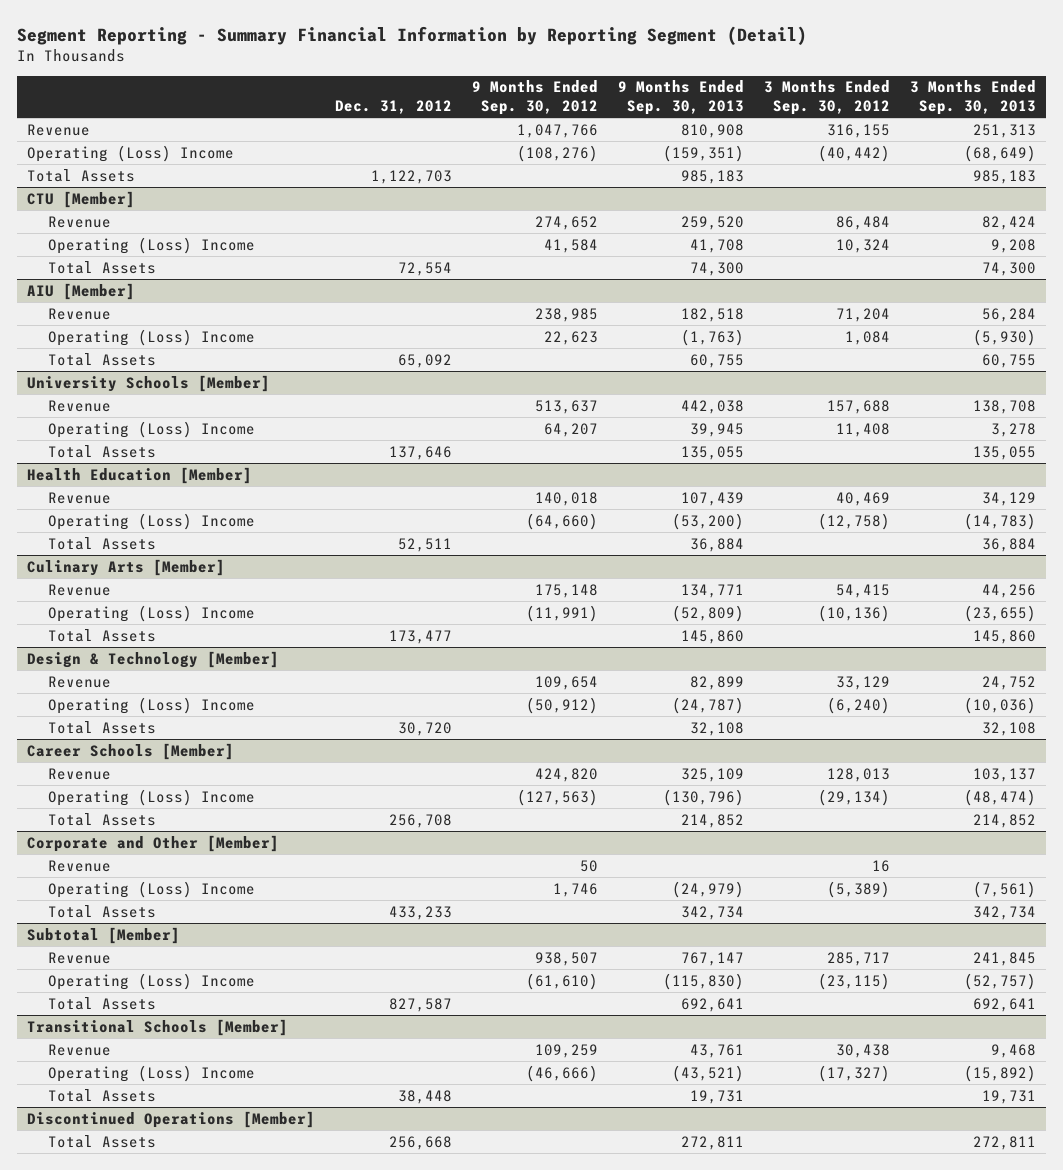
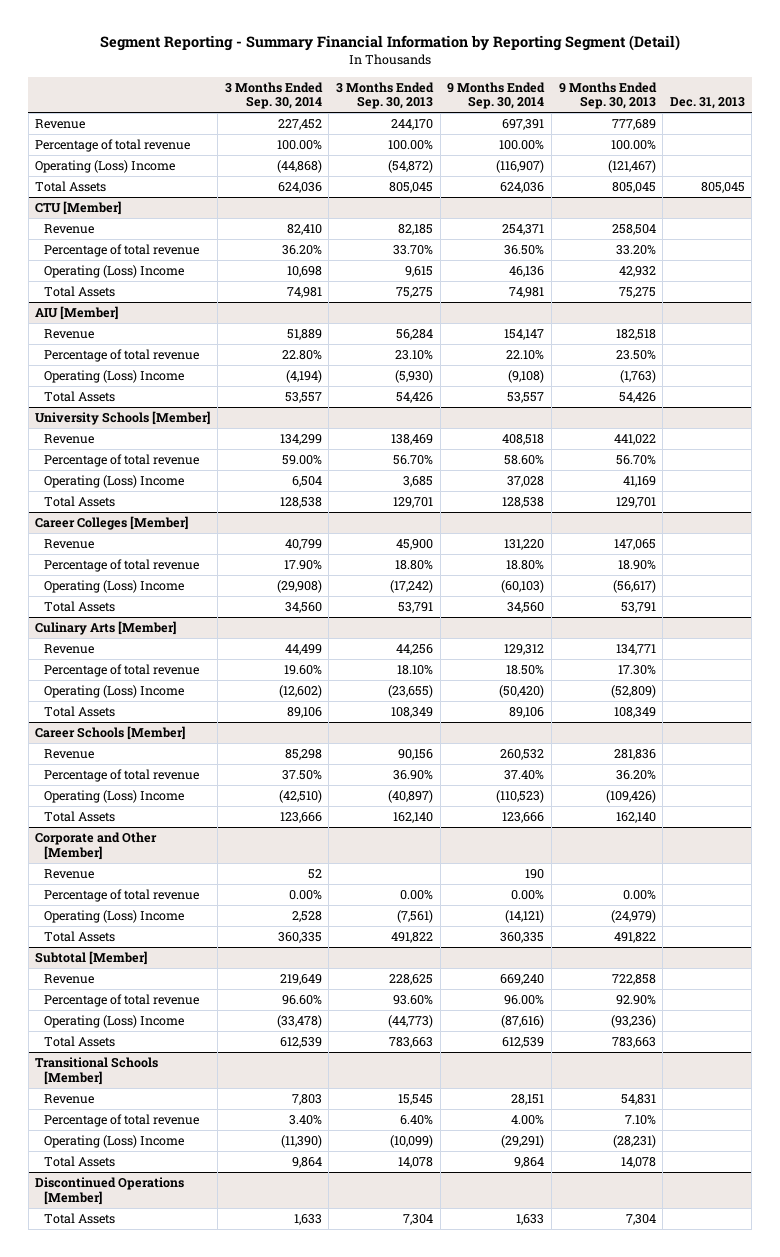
- | Dec. 31, 2012 | 9 Months Ended Sep. 30, 2012 | 9 Months Ended Sep. 30, 2013 | 3 Months Ended Sep. 30, 2012 | 3 Months Ended Sep. 30, 2013
+ | 3 Months Ended Sep. 30, 2014 | 3 Months Ended Sep. 30, 2013 | 9 Months Ended Sep. 30, 2014 | 9 Months Ended Sep. 30, 2013 | Dec. 31, 2013
- Revenue | | 1,047,766 | 810,908 | 316,155 | 251,313
- Operating (Loss) Income | | (108,276) | (159,351) | (40,442) | (68,649)
- Total Assets | 1,122,703 | | 985,183 | | 985,183
+ Revenue | 227,452 | 244,170 | 697,391 | 777,689 |
+ Percentage of total revenue | 100.00% | 100.00% | 100.00% | 100.00% |
+ Operating (Loss) Income | (44,868) | (54,872) | (116,907) | (121,467) |
+ Total Assets | 624,036 | 805,045 | 624,036 | 805,045 | 805,045
@ CTU [Member]
- Revenue | | 274,652 | 259,520 | 86,484 | 82,424
- Operating (Loss) Income | | 41,584 | 41,708 | 10,324 | 9,208
- Total Assets | 72,554 | | 74,300 | | 74,300
+ Revenue | 82,410 | 82,185 | 254,371 | 258,504 |
+ Percentage of total revenue | 36.20% | 33.70% | 36.50% | 33.20% |
+ Operating (Loss) Income | 10,698 | 9,615 | 46,136 | 42,932 |
+ Total Assets | 74,981 | 75,275 | 74,981 | 75,275 |
@ AIU [Member]
+ Percentage of total revenue | 22.80% | 23.10% | 22.10% | 23.50% |
- Total Assets | 65,092 | | 60,755 | | 60,755
+ Total Assets | 53,557 | 54,426 | 53,557 | 54,426 |
@ University Schools [Member]
- Revenue | | 513,637 | 442,038 | 157,688 | 138,708
- Operating (Loss) Income | | 64,207 | 39,945 | 11,408 | 3,278
- Total Assets | 137,646 | | 135,055 | | 135,055
- Health Education [Member]
- Revenue | | 140,018 | 107,439 | 40,469 | 34,129
- Operating (Loss) Income | | (64,660) | (53,200) | (12,758) | (14,783)
- Total Assets | 52,511 | | 36,884 | | 36,884
@ University Schools [Member]
+ Revenue | 134,299 | 138,469 | 408,518 | 441,022 |
+ Percentage of total revenue | 59.00% | 56.70% | 58.60% | 56.70% |
+ Operating (Loss) Income | 6,504 | 3,685 | 37,028 | 41,169 |
+ Total Assets | 128,538 | 129,701 | 128,538 | 129,701 |
+ Career Colleges [Member]
+ Revenue | 40,799 | 45,900 | 131,220 | 147,065 |
+ Percentage of total revenue | 17.90% | 18.80% | 18.80% | 18.90% |
+ Operating (Loss) Income | (29,908) | (17,242) | (60,103) | (56,617) |
+ Total Assets | 34,560 | 53,791 | 34,560 | 53,791 |
@ Culinary Arts [Member]
+ Percentage of total revenue | 19.60% | 18.10% | 18.50% | 17.30% |
- Total Assets | 173,477 | | 145,860 | | 145,860
- Design & Technology [Member]
- Revenue | | 109,654 | 82,899 | 33,129 | 24,752
- Operating (Loss) Income | | (50,912) | (24,787) | (6,240) | (10,036)
- Total Assets | 30,720 | | 32,108 | | 32,108
@ Culinary Arts [Member]
+ Total Assets | 89,106 | 108,349 | 89,106 | 108,349 |
@ Career Schools [Member]
- Revenue | | 424,820 | 325,109 | 128,013 | 103,137
- Operating (Loss) Income | | (127,563) | (130,796) | (29,134) | (48,474)
- Total Assets | 256,708 | | 214,852 | | 214,852
+ Revenue | 85,298 | 90,156 | 260,532 | 281,836 |
+ Percentage of total revenue | 37.50% | 36.90% | 37.40% | 36.20% |
+ Operating (Loss) Income | (42,510) | (40,897) | (110,523) | (109,426) |
+ Total Assets | 123,666 | 162,140 | 123,666 | 162,140 |
@ Corporate and Other [Member]
+ Percentage of total revenue | 0.00% | 0.00% | 0.00% | 0.00% |
- Total Assets | 433,233 | | 342,734 | | 342,734
+ Total Assets | 360,335 | 491,822 | 360,335 | 491,822 |
@ Subtotal [Member]
- Revenue | | 938,507 | 767,147 | 285,717 | 241,845
- Operating (Loss) Income | | (61,610) | (115,830) | (23,115) | (52,757)
- Total Assets | 827,587 | | 692,641 | | 692,641
+ Revenue | 219,649 | 228,625 | 669,240 | 722,858 |
+ Percentage of total revenue | 96.60% | 93.60% | 96.00% | 92.90% |
+ Operating (Loss) Income | (33,478) | (44,773) | (87,616) | (93,236) |
+ Total Assets | 612,539 | 783,663 | 612,539 | 783,663 |
@ Transitional Schools [Member]
- Revenue | | 109,259 | 43,761 | 30,438 | 9,468
- Operating (Loss) Income | | (46,666) | (43,521) | (17,327) | (15,892)
- Total Assets | 38,448 | | 19,731 | | 19,731
+ Revenue | 7,803 | 15,545 | 28,151 | 54,831 |
+ Percentage of total revenue | 3.40% | 6.40% | 4.00% | 7.10% |
+ Operating (Loss) Income | (11,390) | (10,099) | (29,291) | (28,231) |
+ Total Assets | 9,864 | 14,078 | 9,864 | 14,078 |
@ Discontinued Operations [Member]
- Total Assets | 256,668 | | 272,811 | | 272,811
+ Total Assets | 1,633 | 7,304 | 1,633 | 7,304 |

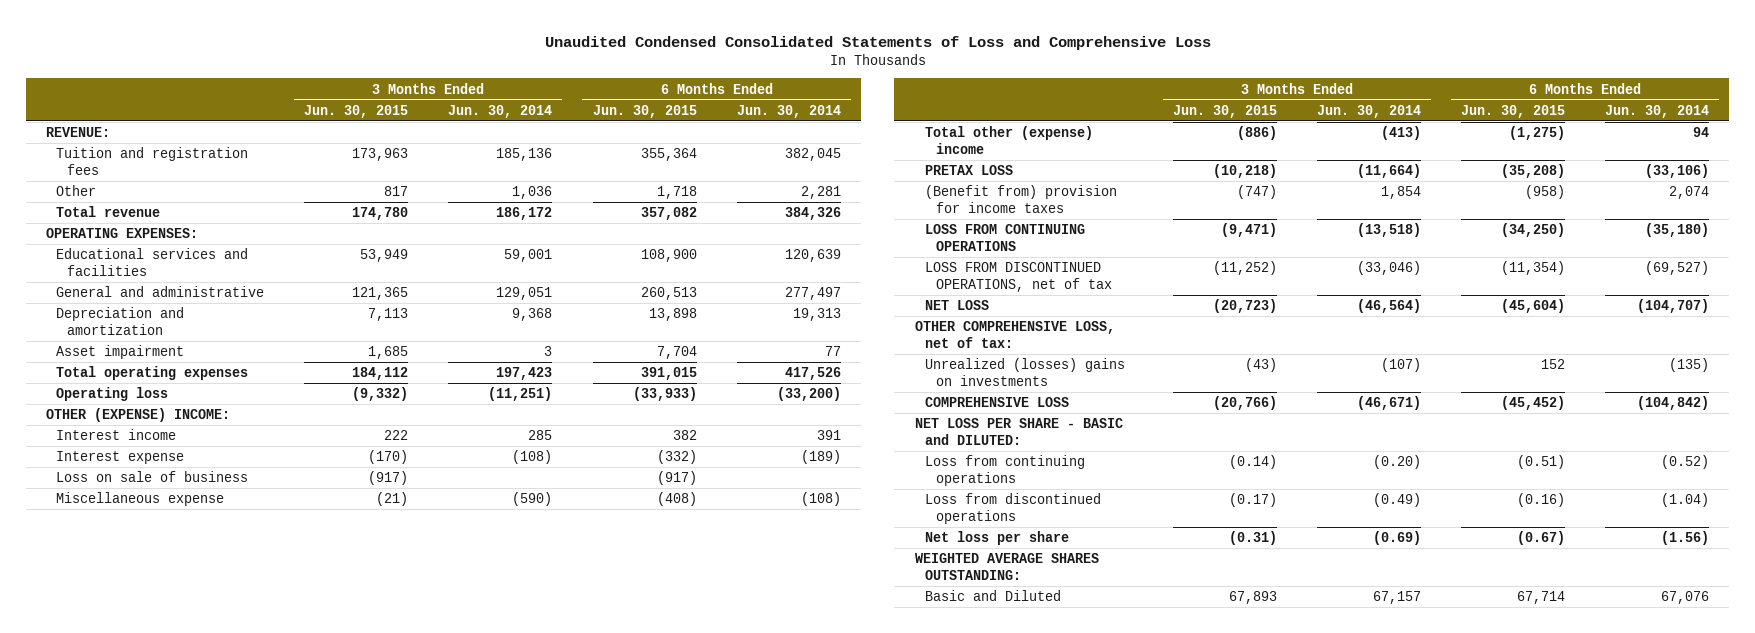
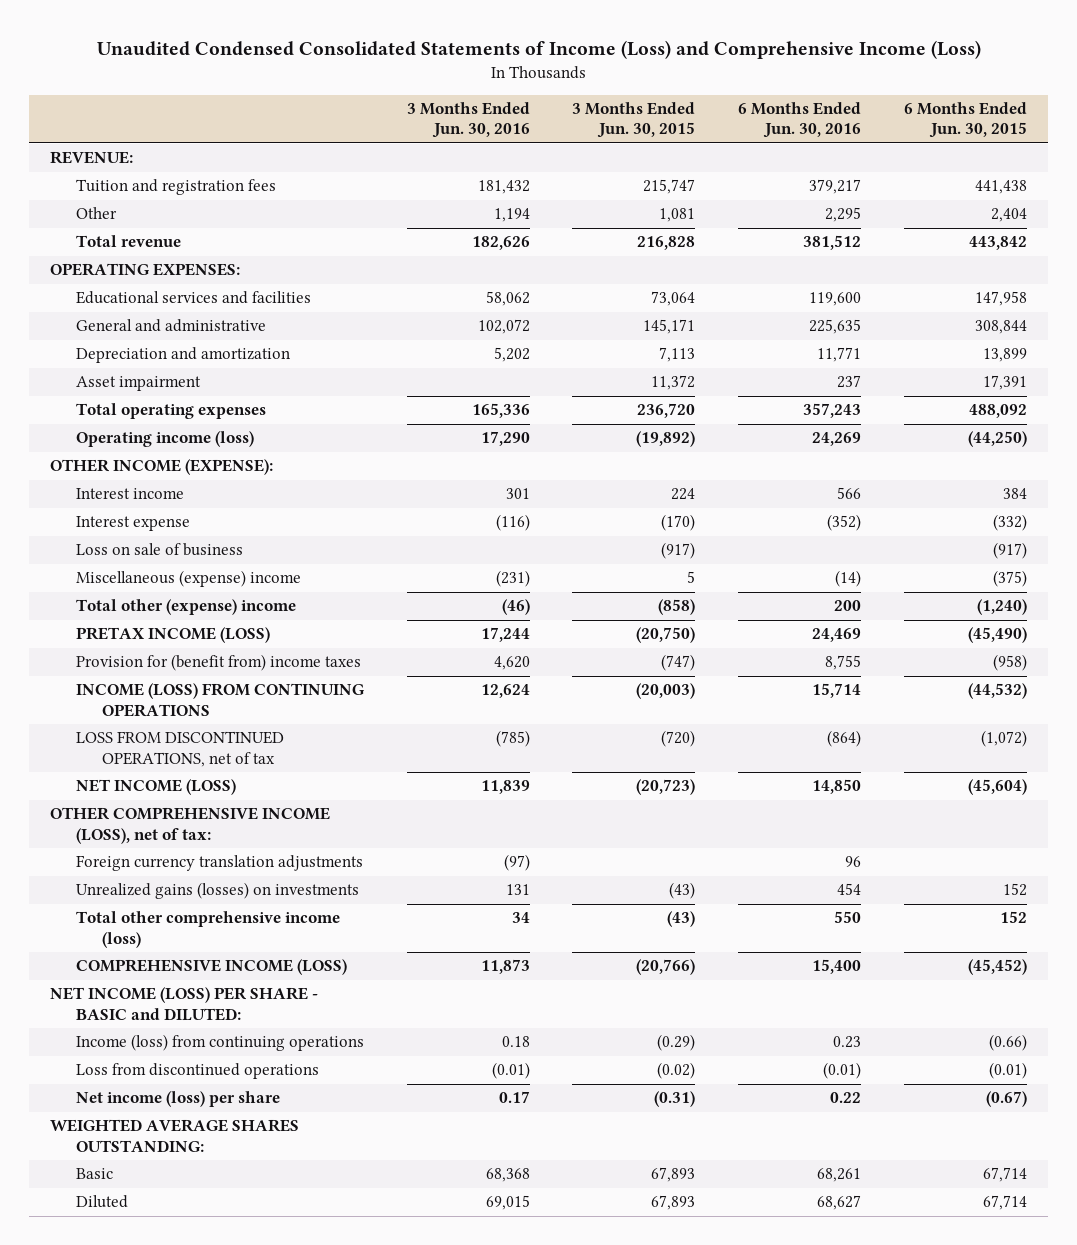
- Unaudited Condensed Consolidated Statements of Loss and Comprehensive Loss
+ Unaudited Condensed Consolidated Statements of Income (Loss) and Comprehensive Income (Loss)
- | 3 Months Ended Jun. 30, 2015 | 3 Months Ended Jun. 30, 2014 | 6 Months Ended Jun. 30, 2015 | 6 Months Ended Jun. 30, 2014
+ | 3 Months Ended Jun. 30, 2016 | 3 Months Ended Jun. 30, 2015 | 6 Months Ended Jun. 30, 2016 | 6 Months Ended Jun. 30, 2015
- Tuition and registration fees | 173,963 | 185,136 | 355,364 | 382,045
- Other | 817 | 1,036 | 1,718 | 2,281
- Total revenue | 174,780 | 186,172 | 357,082 | 384,326
+ Tuition and registration fees | 181,432 | 215,747 | 379,217 | 441,438
+ Other | 1,194 | 1,081 | 2,295 | 2,404
+ Total revenue | 182,626 | 216,828 | 381,512 | 443,842
- Educational services and facilities | 53,949 | 59,001 | 108,900 | 120,639
- General and administrative | 121,365 | 129,051 | 260,513 | 277,497
- Depreciation and amortization | 7,113 | 9,368 | 13,898 | 19,313
- Asset impairment | 1,685 | 3 | 7,704 | 77
- Total operating expenses | 184,112 | 197,423 | 391,015 | 417,526
- Operating loss | (9,332) | (11,251) | (33,933) | (33,200)
- OTHER (EXPENSE) INCOME:
- Interest income | 222 | 285 | 382 | 391
+ Educational services and facilities | 58,062 | 73,064 | 119,600 | 147,958
+ General and administrative | 102,072 | 145,171 | 225,635 | 308,844
+ Depreciation and amortization | 5,202 | 7,113 | 11,771 | 13,899
+ Asset impairment | | 11,372 | 237 | 17,391
+ Total operating expenses | 165,336 | 236,720 | 357,243 | 488,092
+ Operating income (loss) | 17,290 | (19,892) | 24,269 | (44,250)
+ OTHER INCOME (EXPENSE):
+ Interest income | 301 | 224 | 566 | 384
- Miscellaneous expense | (21) | (590) | (408) | (108)
- Total other (expense) income | (886) | (413) | (1,275) | 94
- PRETAX LOSS | (10,218) | (11,664) | (35,208) | (33,106)
- (Benefit from) provision for income taxes | (747) | 1,854 | (958) | 2,074
- LOSS FROM CONTINUING OPERATIONS | (9,471) | (13,518) | (34,250) | (35,180)
- LOSS FROM DISCONTINUED OPERATIONS, net of tax | (11,252) | (33,046) | (11,354) | (69,527)
- NET LOSS | (20,723) | (46,564) | (45,604) | (104,707)
- OTHER COMPREHENSIVE LOSS, net of tax:
- Unrealized (losses) gains on investments | (43) | (107) | 152 | (135)
- COMPREHENSIVE LOSS | (20,766) | (46,671) | (45,452) | (104,842)
- NET LOSS PER SHARE - BASIC and DILUTED:
- Loss from continuing operations | (0.14) | (0.20) | (0.51) | (0.52)
- Loss from discontinued operations | (0.17) | (0.49) | (0.16) | (1.04)
- Net loss per share | (0.31) | (0.69) | (0.67) | (1.56)
+ Miscellaneous (expense) income | (231) | 5 | (14) | (375)
+ Total other (expense) income | (46) | (858) | 200 | (1,240)
+ PRETAX INCOME (LOSS) | 17,244 | (20,750) | 24,469 | (45,490)
+ Provision for (benefit from) income taxes | 4,620 | (747) | 8,755 | (958)
+ INCOME (LOSS) FROM CONTINUING OPERATIONS | 12,624 | (20,003) | 15,714 | (44,532)
+ LOSS FROM DISCONTINUED OPERATIONS, net of tax | (785) | (720) | (864) | (1,072)
+ NET INCOME (LOSS) | 11,839 | (20,723) | 14,850 | (45,604)
+ OTHER COMPREHENSIVE INCOME (LOSS), net of tax:
+ Foreign currency translation adjustments | (97) | | 96 |
+ Unrealized gains (losses) on investments | 131 | (43) | 454 | 152
+ Total other comprehensive income (loss) | 34 | (43) | 550 | 152
+ COMPREHENSIVE INCOME (LOSS) | 11,873 | (20,766) | 15,400 | (45,452)
+ NET INCOME (LOSS) PER SHARE - BASIC and DILUTED:
+ Income (loss) from continuing operations | 0.18 | (0.29) | 0.23 | (0.66)
+ Loss from discontinued operations | (0.01) | (0.02) | (0.01) | (0.01)
+ Net income (loss) per share | 0.17 | (0.31) | 0.22 | (0.67)
- Basic and Diluted | 67,893 | 67,157 | 67,714 | 67,076
+ Basic | 68,368 | 67,893 | 68,261 | 67,714
+ Diluted | 69,015 | 67,893 | 68,627 | 67,714

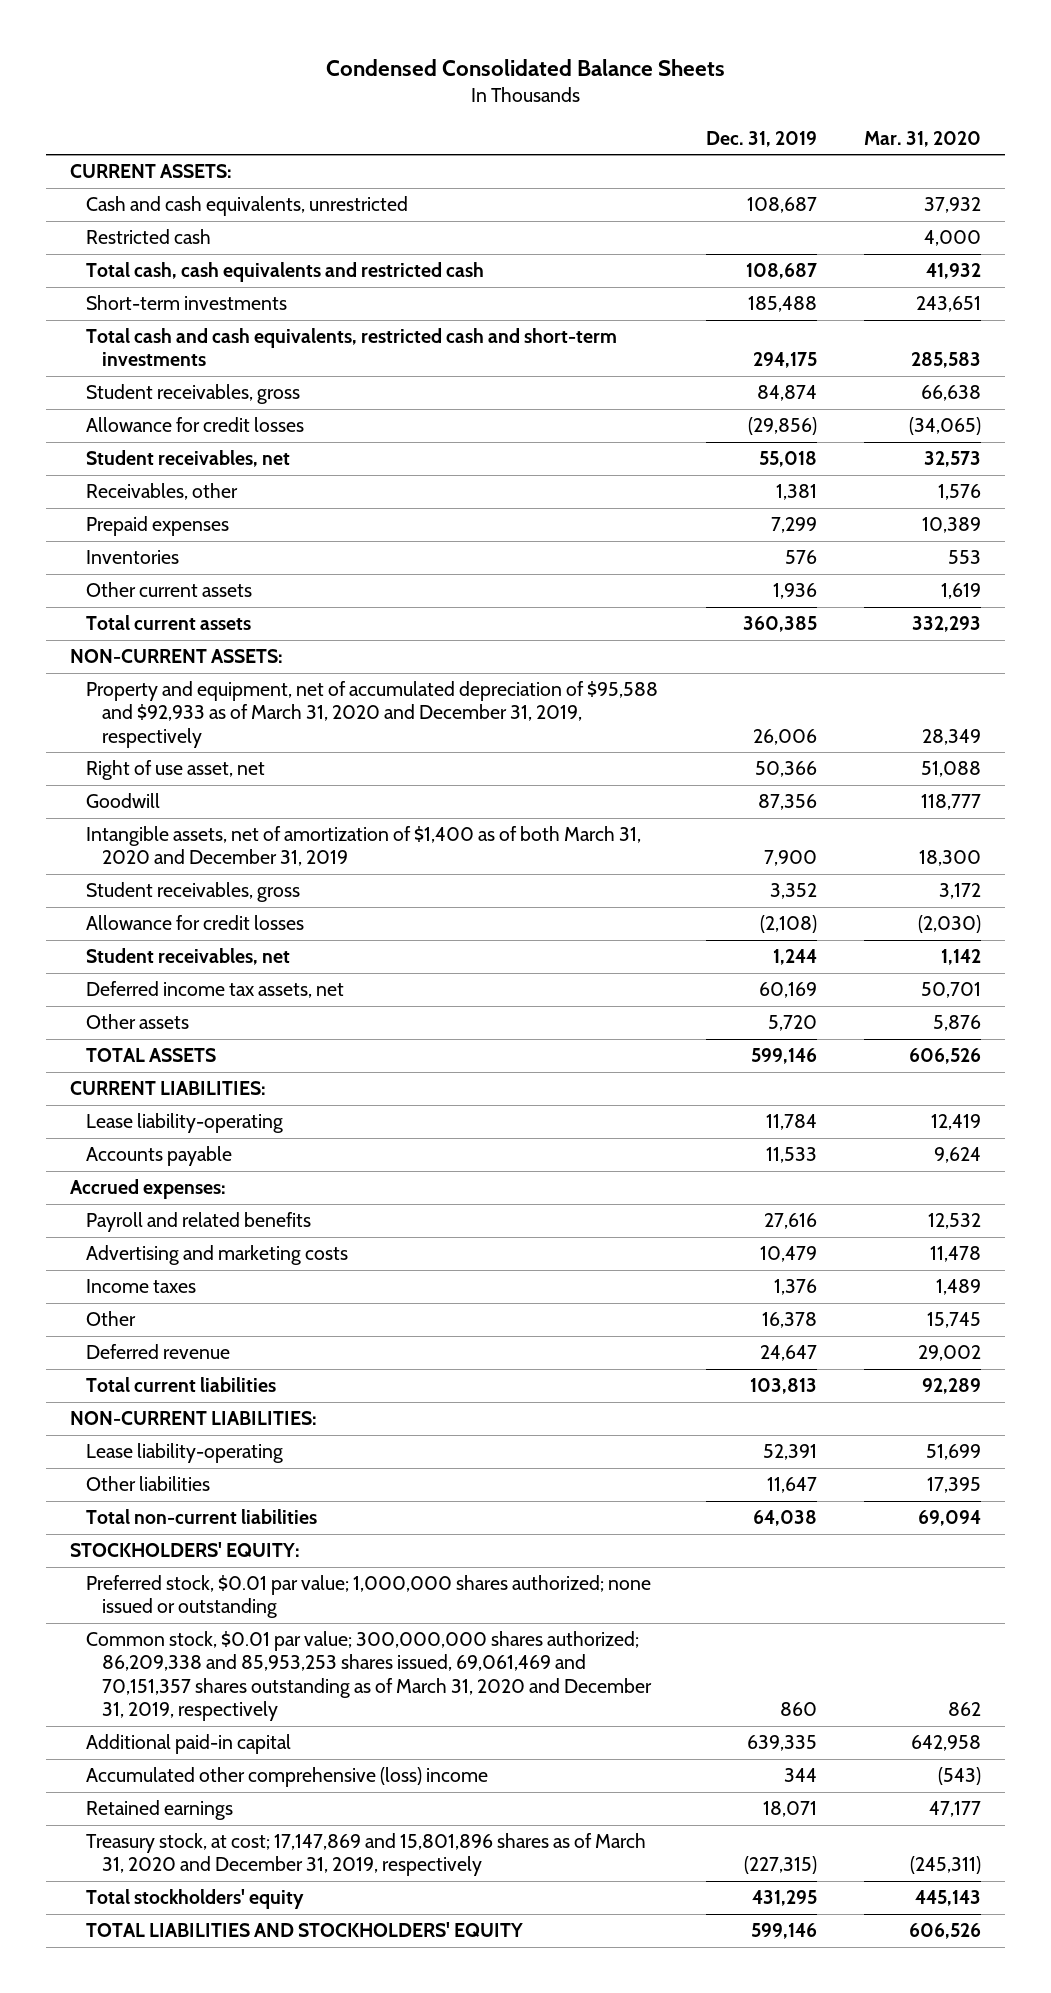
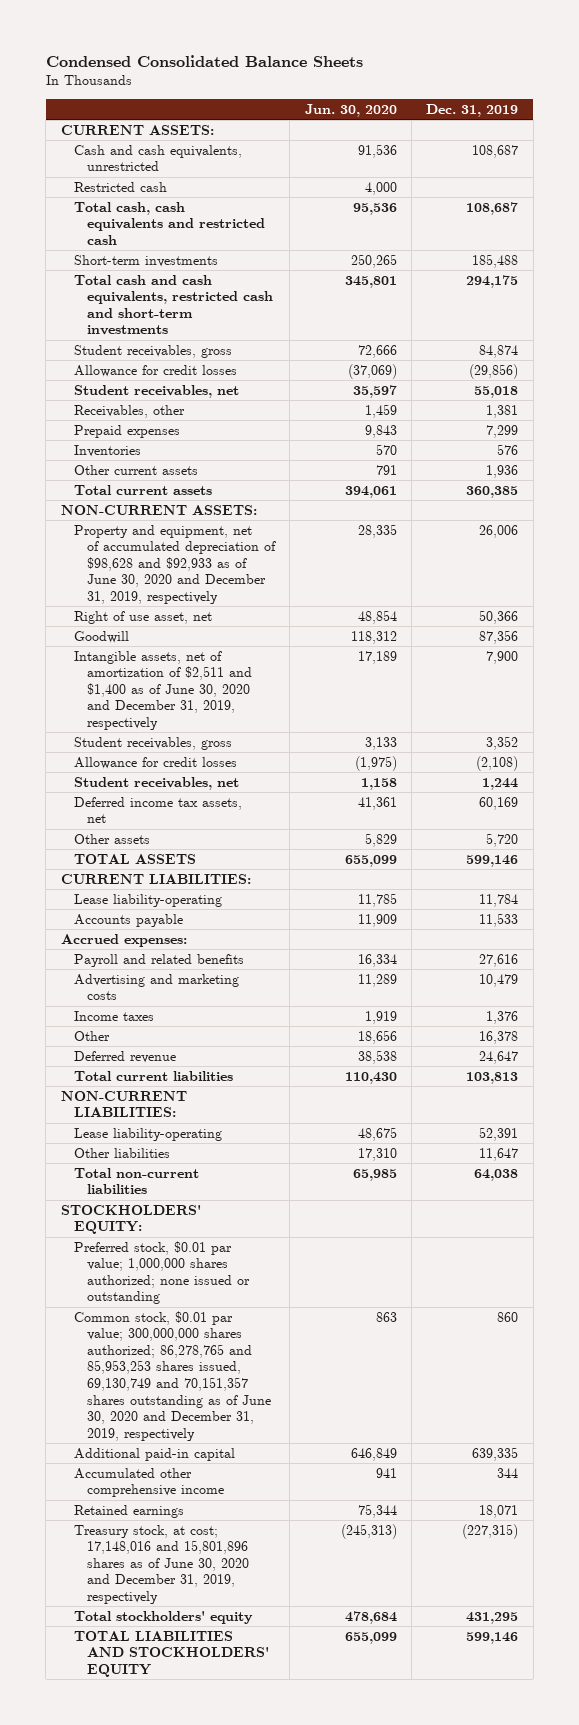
- | Dec. 31, 2019 | Mar. 31, 2020
+ | Jun. 30, 2020 | Dec. 31, 2019
- Property and equipment, net of accumulated depreciation of $95,588 and $92,933 as of March 31, 2020 and December 31, 2019, respectively | 26,006 | 28,349
+ Property and equipment, net of accumulated depreciation of $98,628 and $92,933 as of June 30, 2020 and December 31, 2019, respectively | 28,335 | 26,006
- Intangible assets, net of amortization of $1,400 as of both March 31, 2020 and December 31, 2019 | 7,900 | 18,300
+ Intangible assets, net of amortization of $2,511 and $1,400 as of June 30, 2020 and December 31, 2019, respectively | 17,189 | 7,900
- Common stock, $0.01 par value; 300,000,000 shares authorized; 86,209,338 and 85,953,253 shares issued, 69,061,469 and 70,151,357 shares outstanding as of March 31, 2020 and December 31, 2019, respectively | 860 | 862
+ Common stock, $0.01 par value; 300,000,000 shares authorized; 86,278,765 and 85,953,253 shares issued, 69,130,749 and 70,151,357 shares outstanding as of June 30, 2020 and December 31, 2019, respectively | 863 | 860
- Accumulated other comprehensive (loss) income | 344 | (543)
+ Accumulated other comprehensive income | 941 | 344
- Treasury stock, at cost; 17,147,869 and 15,801,896 shares as of March 31, 2020 and December 31, 2019, respectively | (227,315) | (245,311)
+ Treasury stock, at cost; 17,148,016 and 15,801,896 shares as of June 30, 2020 and December 31, 2019, respectively | (245,313) | (227,315)

